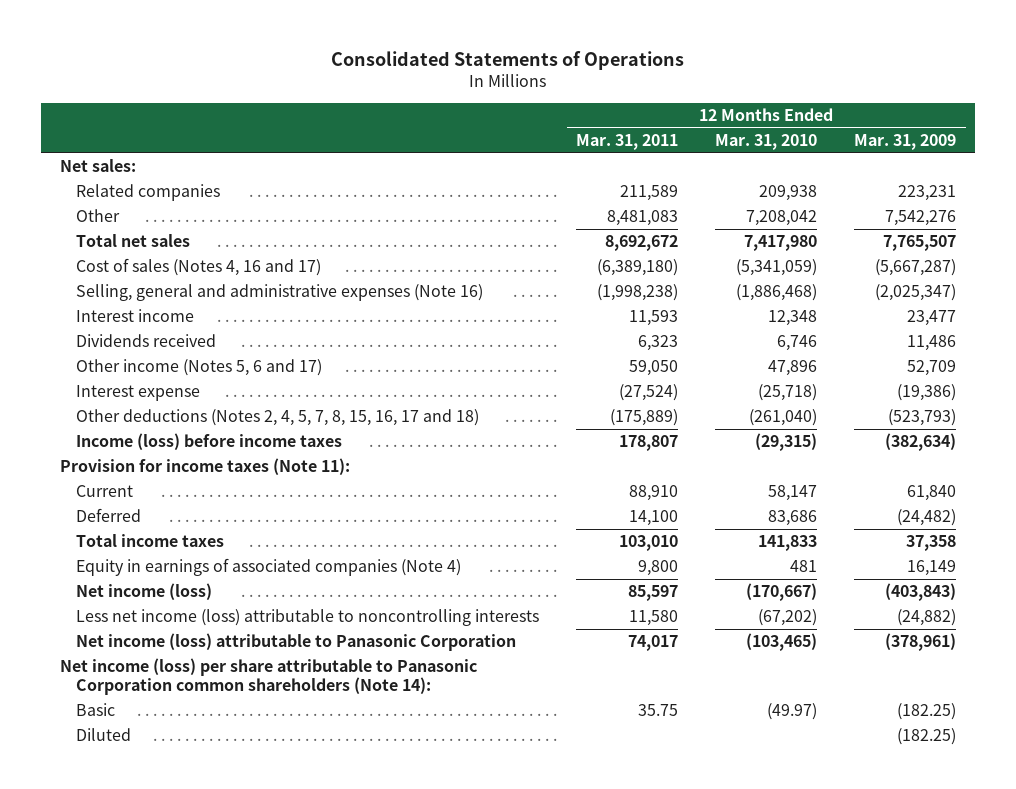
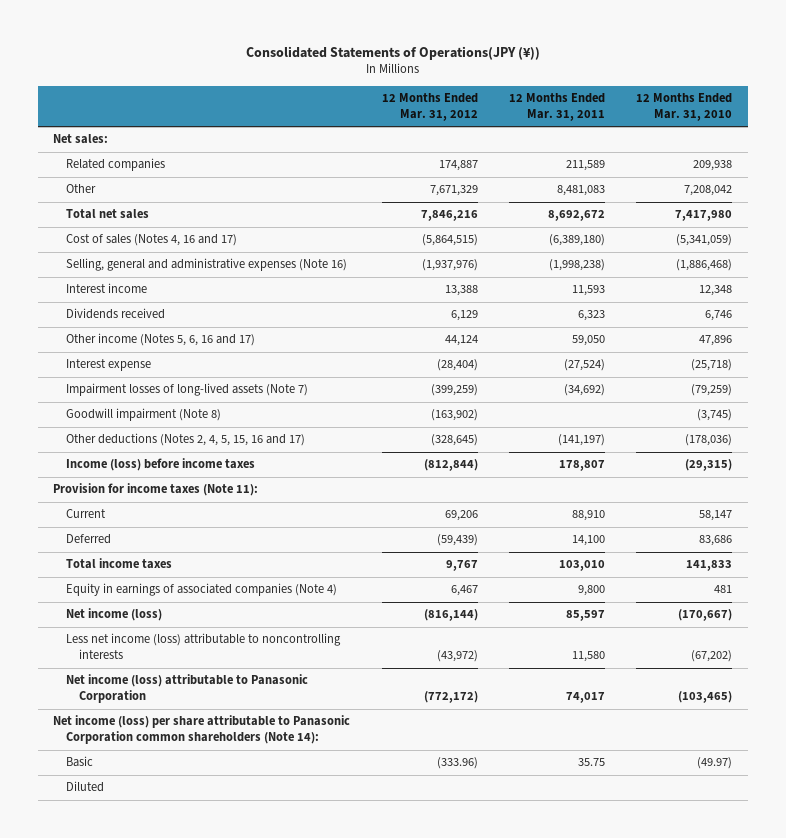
- Consolidated Statements of Operations
+ Consolidated Statements of Operations(JPY (¥))
- | 12 Months Ended Mar. 31, 2011 | 12 Months Ended Mar. 31, 2010 | 12 Months Ended Mar. 31, 2009
+ | 12 Months Ended Mar. 31, 2012 | 12 Months Ended Mar. 31, 2011 | 12 Months Ended Mar. 31, 2010
- Other income (Notes 5, 6 and 17) | 59,050 | 47,896 | 52,709
+ Other income (Notes 5, 6, 16 and 17) | 44,124 | 59,050 | 47,896
- Other deductions (Notes 2, 4, 5, 7, 8, 15, 16, 17 and 18) | (175,889) | (261,040) | (523,793)
+ Impairment losses of long-lived assets (Note 7) | (399,259) | (34,692) | (79,259)
+ Goodwill impairment (Note 8) | (163,902) | | (3,745)
+ Other deductions (Notes 2, 4, 5, 15, 16 and 17) | (328,645) | (141,197) | (178,036)

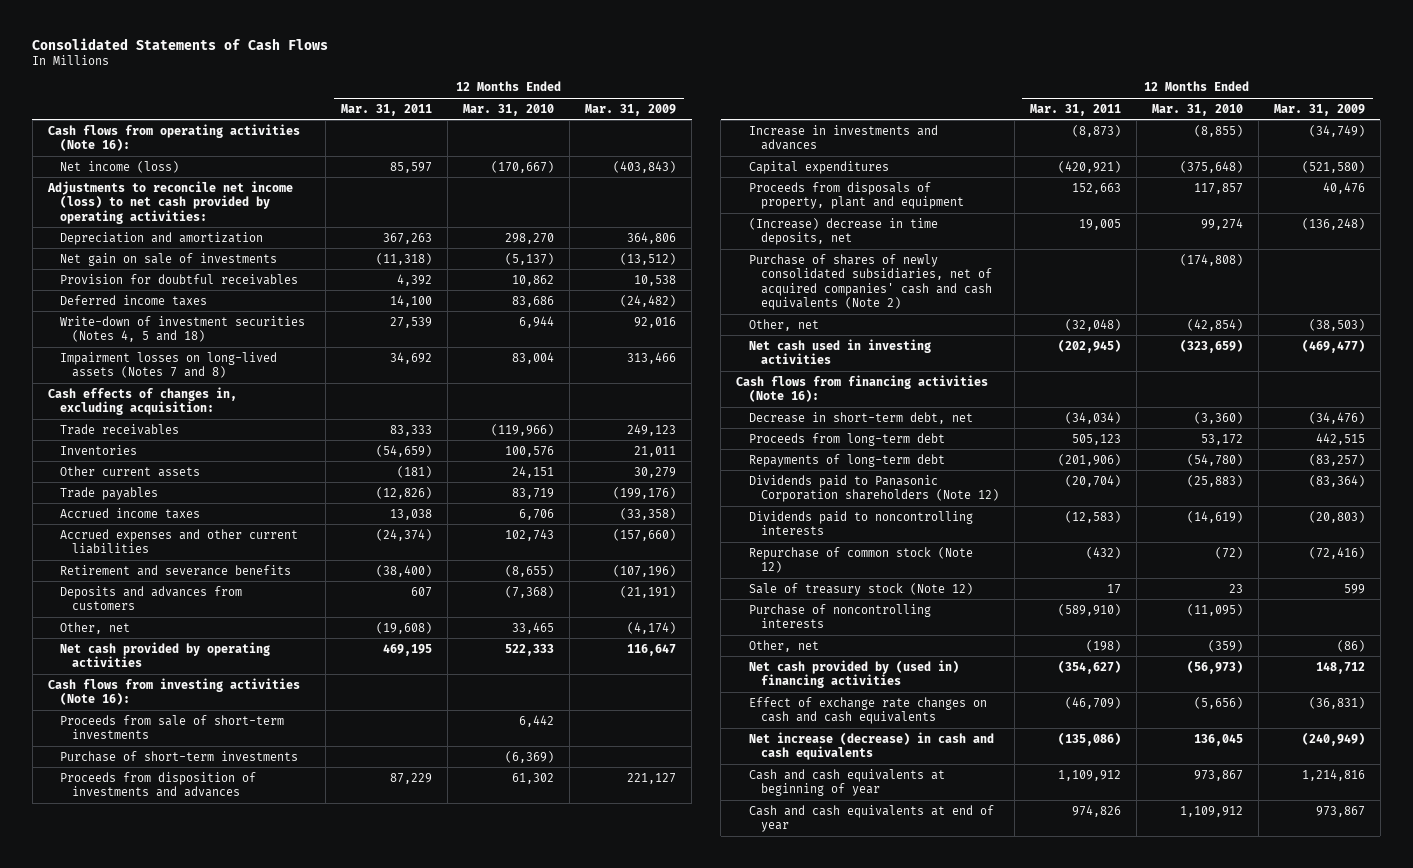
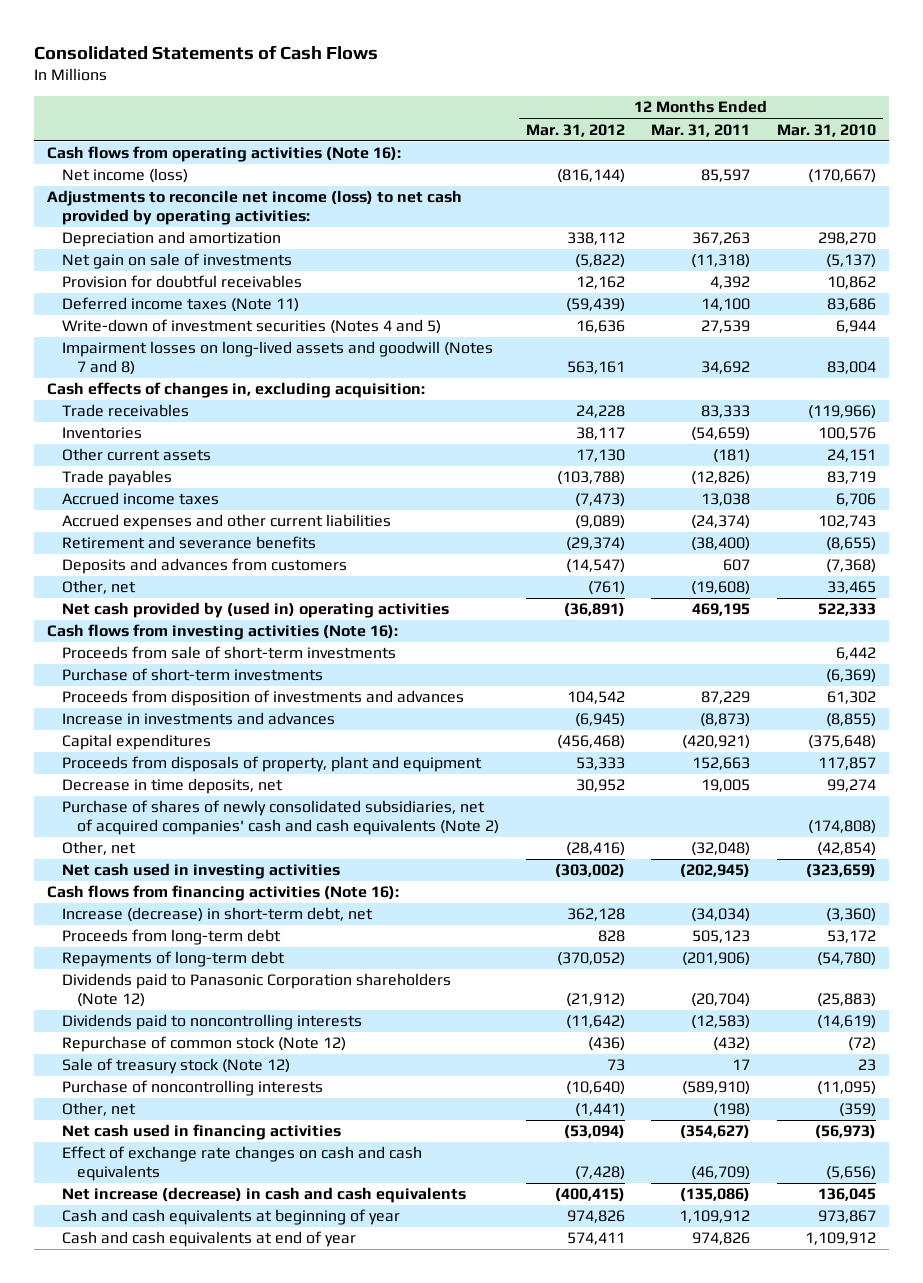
- | 12 Months Ended Mar. 31, 2011 | 12 Months Ended Mar. 31, 2010 | 12 Months Ended Mar. 31, 2009
+ | 12 Months Ended Mar. 31, 2012 | 12 Months Ended Mar. 31, 2011 | 12 Months Ended Mar. 31, 2010
- Deferred income taxes | 14,100 | 83,686 | (24,482)
- Write-down of investment securities (Notes 4, 5 and 18) | 27,539 | 6,944 | 92,016
- Impairment losses on long-lived assets (Notes 7 and 8) | 34,692 | 83,004 | 313,466
+ Deferred income taxes (Note 11) | (59,439) | 14,100 | 83,686
+ Write-down of investment securities (Notes 4 and 5) | 16,636 | 27,539 | 6,944
+ Impairment losses on long-lived assets and goodwill (Notes 7 and 8) | 563,161 | 34,692 | 83,004
- Net cash provided by operating activities | 469,195 | 522,333 | 116,647
+ Net cash provided by (used in) operating activities | (36,891) | 469,195 | 522,333
- (Increase) decrease in time deposits, net | 19,005 | 99,274 | (136,248)
+ Decrease in time deposits, net | 30,952 | 19,005 | 99,274
- Decrease in short-term debt, net | (34,034) | (3,360) | (34,476)
+ Increase (decrease) in short-term debt, net | 362,128 | (34,034) | (3,360)
- Net cash provided by (used in) financing activities | (354,627) | (56,973) | 148,712
+ Net cash used in financing activities | (53,094) | (354,627) | (56,973)

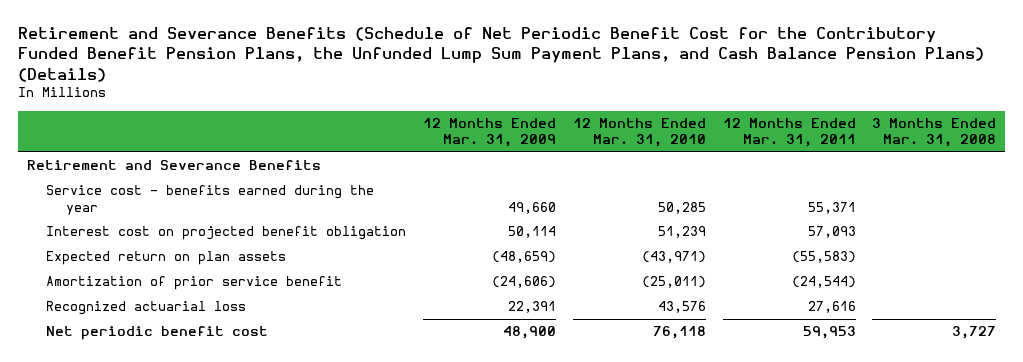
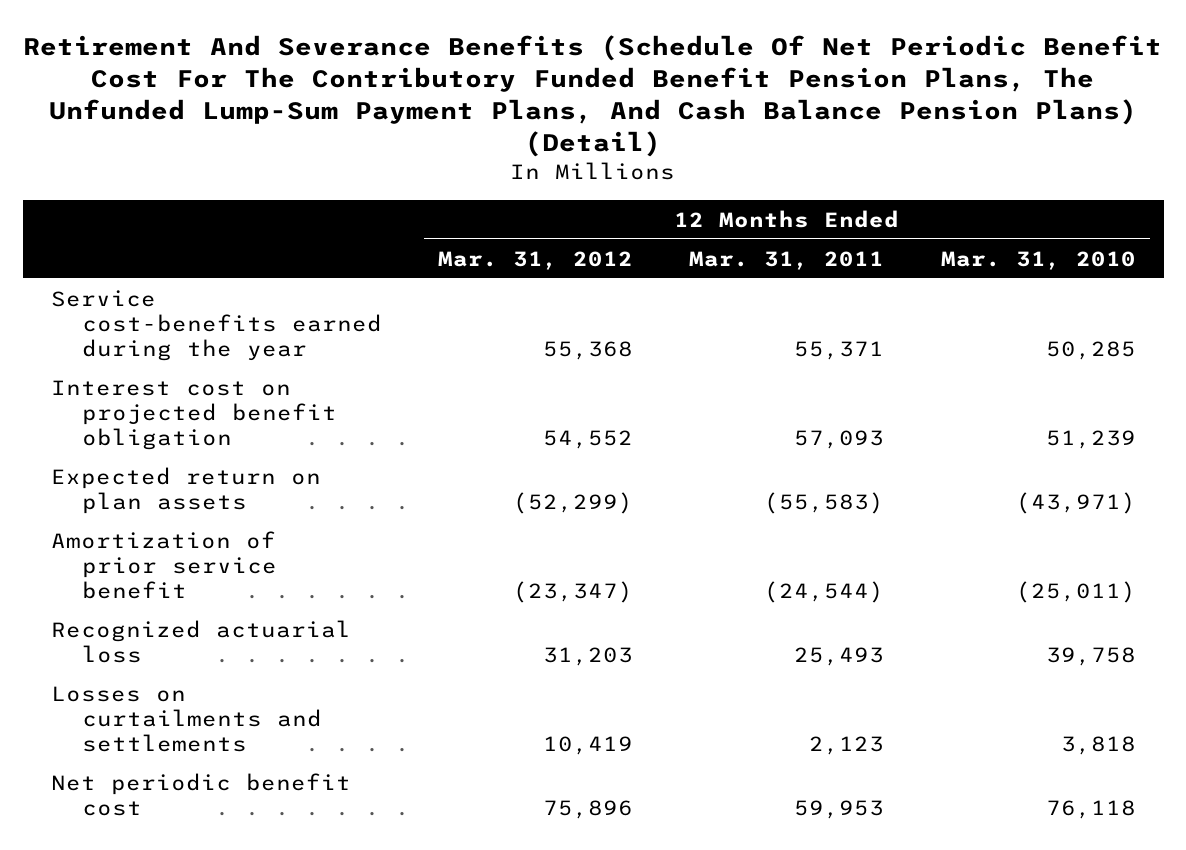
- Retirement and Severance Benefits (Schedule of Net Periodic Benefit Cost for the Contributory Funded Benefit Pension Plans, the Unfunded Lump Sum Payment Plans, and Cash Balance Pension Plans) (Details)
+ Retirement And Severance Benefits (Schedule Of Net Periodic Benefit Cost For The Contributory Funded Benefit Pension Plans, The Unfunded Lump-Sum Payment Plans, And Cash Balance Pension Plans) (Detail)
- | 12 Months Ended Mar. 31, 2009 | 12 Months Ended Mar. 31, 2010 | 12 Months Ended Mar. 31, 2011 | 3 Months Ended Mar. 31, 2008
+ | 12 Months Ended Mar. 31, 2012 | 12 Months Ended Mar. 31, 2011 | 12 Months Ended Mar. 31, 2010
- Retirement and Severance Benefits
- Service cost - benefits earned during the year | 49,660 | 50,285 | 55,371 |
+ Service cost-benefits earned during the year | 55,368 | 55,371 | 50,285
- Recognized actuarial loss | 22,391 | 43,576 | 27,616 |
+ Recognized actuarial loss | 31,203 | 25,493 | 39,758
+ Losses on curtailments and settlements | 10,419 | 2,123 | 3,818

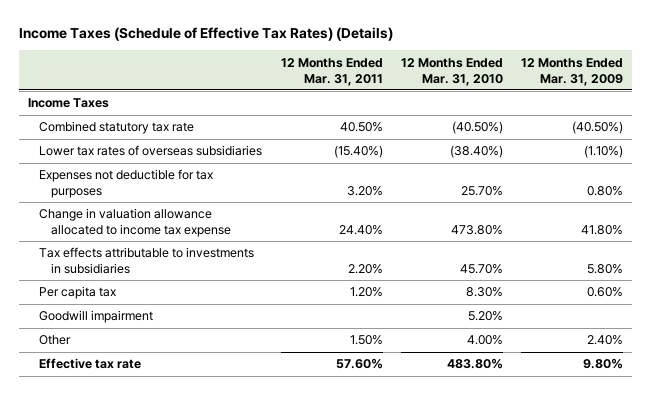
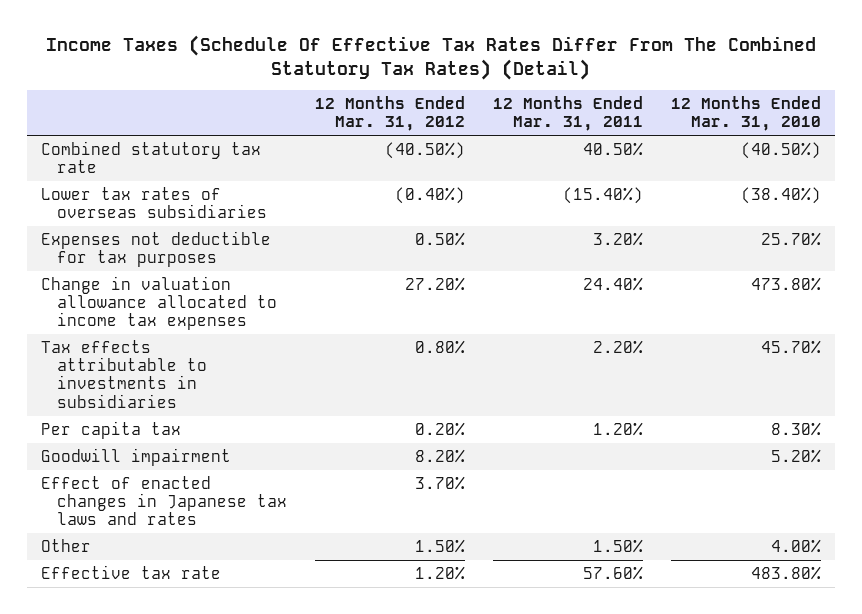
- Income Taxes (Schedule of Effective Tax Rates) (Details)
+ Income Taxes (Schedule Of Effective Tax Rates Differ From The Combined Statutory Tax Rates) (Detail)
- | 12 Months Ended Mar. 31, 2011 | 12 Months Ended Mar. 31, 2010 | 12 Months Ended Mar. 31, 2009
+ | 12 Months Ended Mar. 31, 2012 | 12 Months Ended Mar. 31, 2011 | 12 Months Ended Mar. 31, 2010
- Income Taxes
- Change in valuation allowance allocated to income tax expense | 24.40% | 473.80% | 41.80%
+ Change in valuation allowance allocated to income tax expenses | 27.20% | 24.40% | 473.80%
+ Effect of enacted changes in Japanese tax laws and rates | 3.70% | |

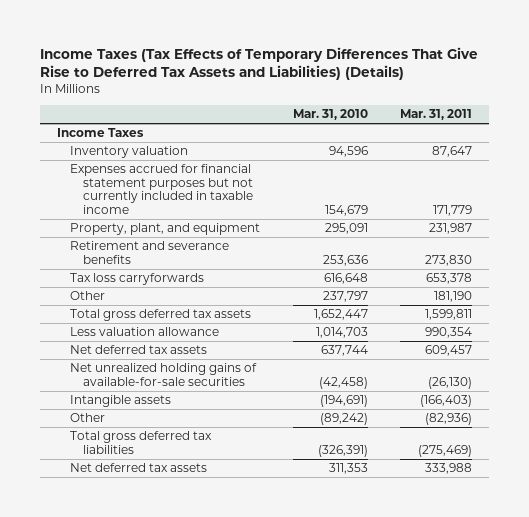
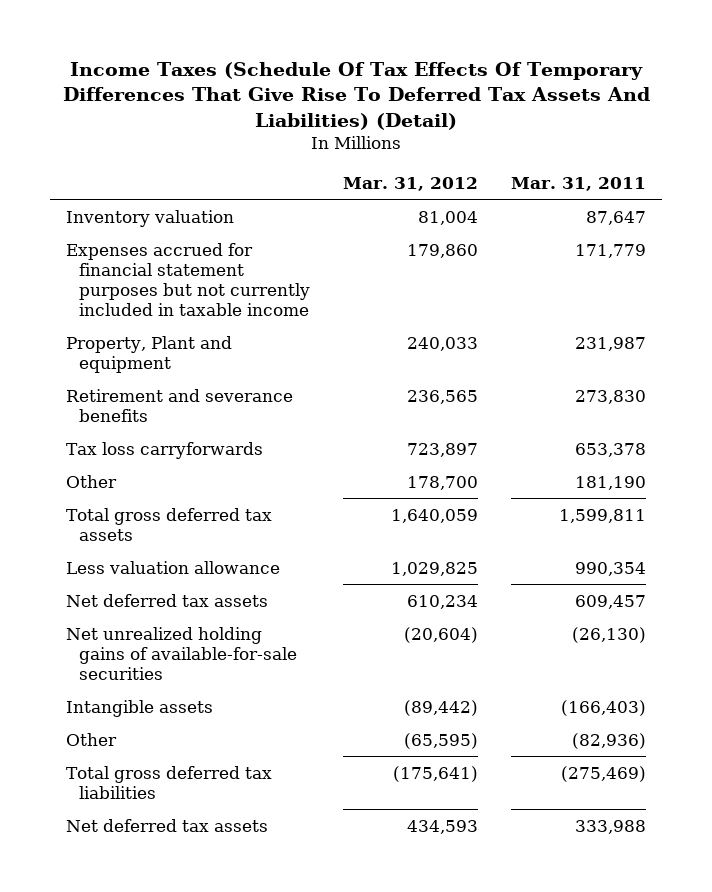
- Income Taxes (Tax Effects of Temporary Differences That Give Rise to Deferred Tax Assets and Liabilities) (Details)
+ Income Taxes (Schedule Of Tax Effects Of Temporary Differences That Give Rise To Deferred Tax Assets And Liabilities) (Detail)
- | Mar. 31, 2010 | Mar. 31, 2011
+ | Mar. 31, 2012 | Mar. 31, 2011
- Income Taxes
- Property, plant, and equipment | 295,091 | 231,987
+ Property, Plant and equipment | 240,033 | 231,987

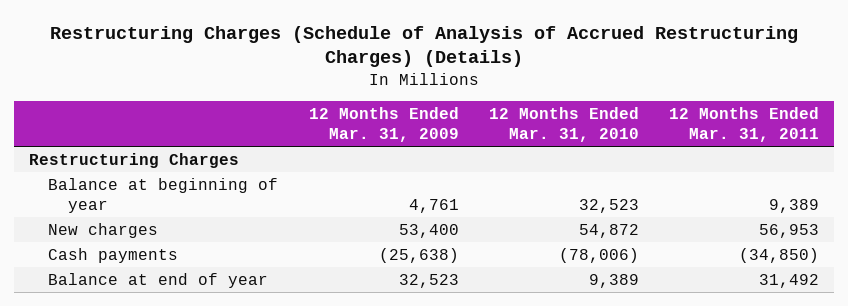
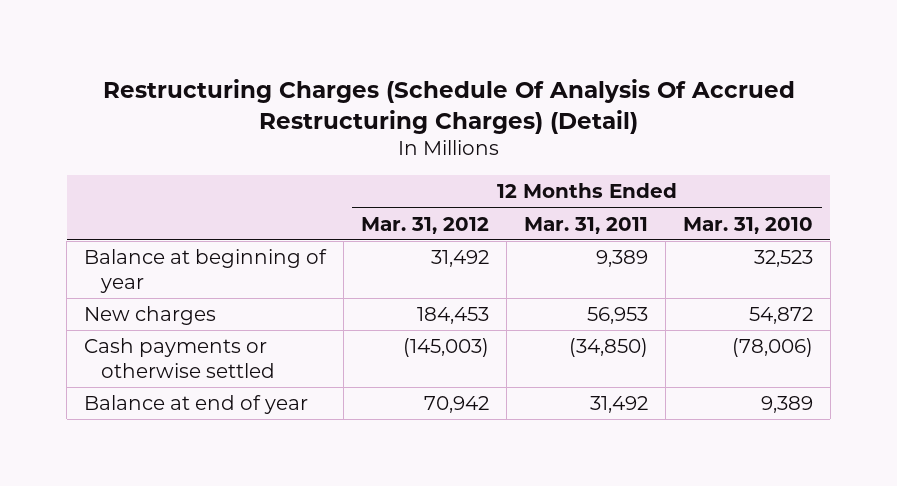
- Restructuring Charges (Schedule of Analysis of Accrued Restructuring Charges) (Details)
+ Restructuring Charges (Schedule Of Analysis Of Accrued Restructuring Charges) (Detail)
- | 12 Months Ended Mar. 31, 2009 | 12 Months Ended Mar. 31, 2010 | 12 Months Ended Mar. 31, 2011
+ | 12 Months Ended Mar. 31, 2012 | 12 Months Ended Mar. 31, 2011 | 12 Months Ended Mar. 31, 2010
- Restructuring Charges
- Cash payments | (25,638) | (78,006) | (34,850)
+ Cash payments or otherwise settled | (145,003) | (34,850) | (78,006)

